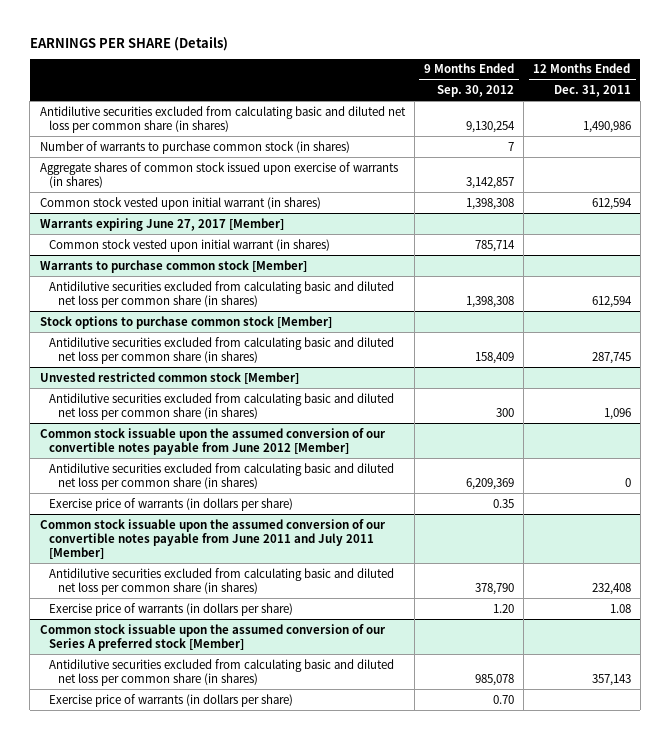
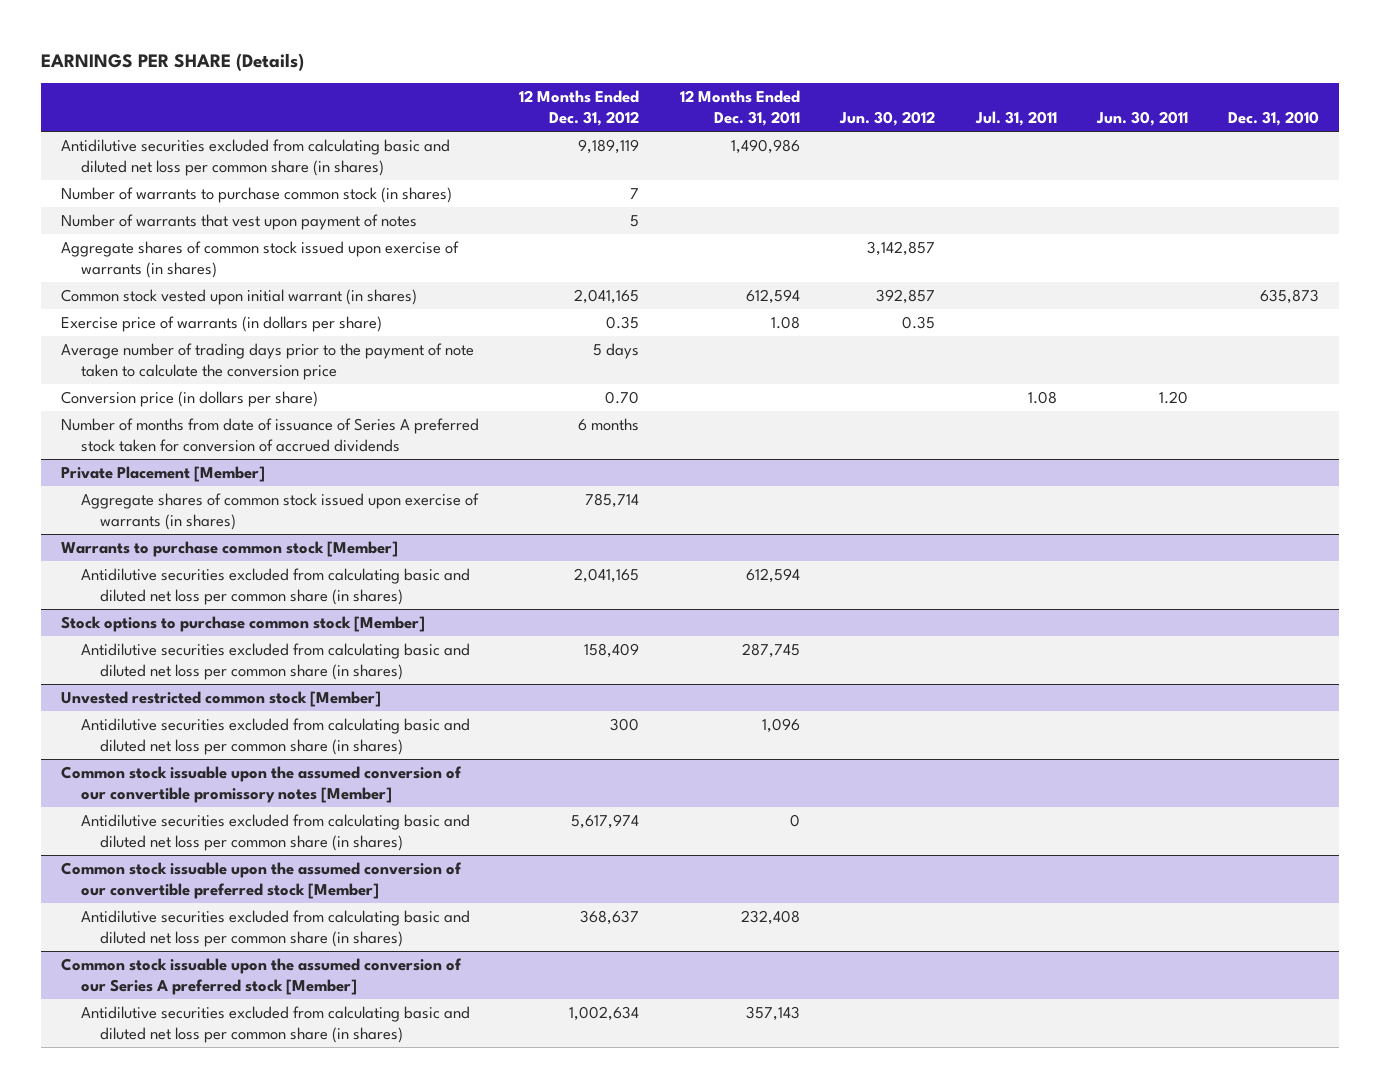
- | 9 Months Ended Sep. 30, 2012 | 12 Months Ended Dec. 31, 2011
+ | 12 Months Ended Dec. 31, 2012 | 12 Months Ended Dec. 31, 2011 | Jun. 30, 2012 | Jul. 31, 2011 | Jun. 30, 2011 | Dec. 31, 2010
+ Number of warrants that vest upon payment of notes | 5 | | | | |
- Warrants expiring June 27, 2017 [Member]
- Common stock vested upon initial warrant (in shares) | 785,714 |
+ Exercise price of warrants (in dollars per share) | 0.35 | 1.08 | 0.35 | | |
+ Average number of trading days prior to the payment of note taken to calculate the conversion price | 5 days | | | | |
+ Conversion price (in dollars per share) | 0.70 | | | 1.08 | 1.20 |
+ Number of months from date of issuance of Series A preferred stock taken for conversion of accrued dividends | 6 months | | | | |
+ Private Placement [Member]
+ Aggregate shares of common stock issued upon exercise of warrants (in shares) | 785,714 | | | | |
- Common stock issuable upon the assumed conversion of our convertible notes payable from June 2012 [Member]
+ Common stock issuable upon the assumed conversion of our convertible promissory notes [Member]
- Exercise price of warrants (in dollars per share) | 0.35 |
- Common stock issuable upon the assumed conversion of our convertible notes payable from June 2011 and July 2011 [Member]
+ Common stock issuable upon the assumed conversion of our convertible preferred stock [Member]
- Exercise price of warrants (in dollars per share) | 1.20 | 1.08
@ Common stock issuable upon the assumed conversion of our Series A preferred stock [Member]
- Exercise price of warrants (in dollars per share) | 0.70 |

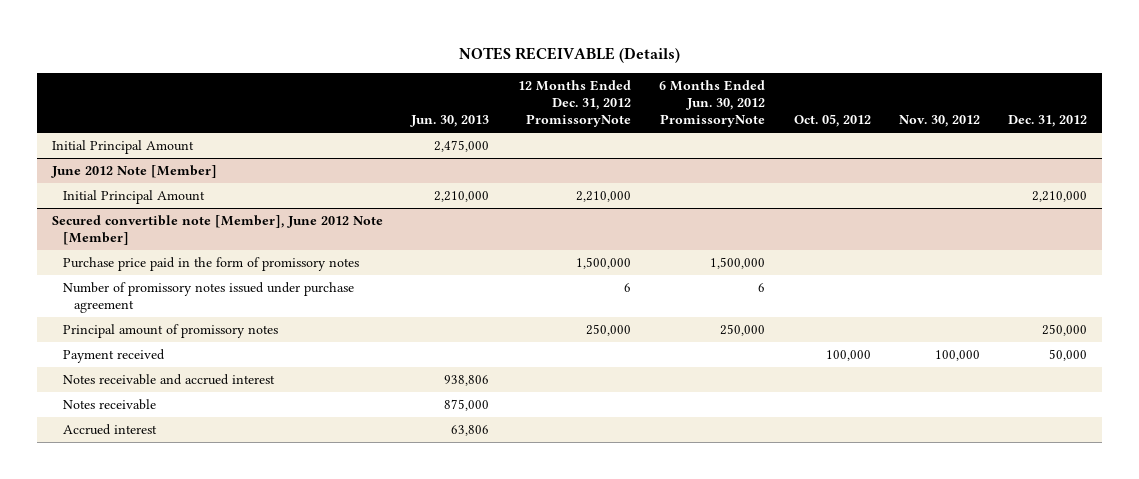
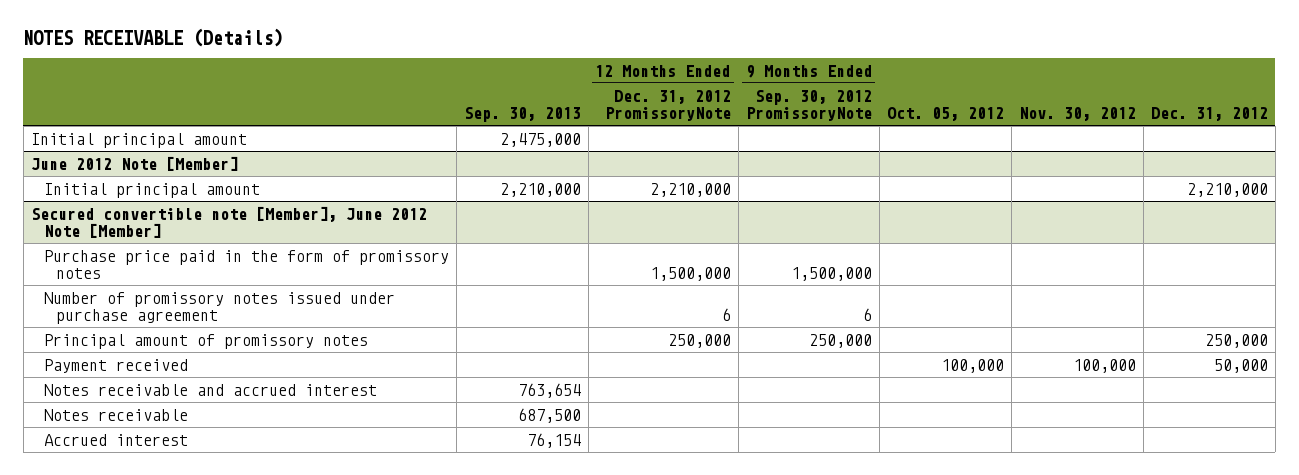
- | Jun. 30, 2013 | 12 Months Ended Dec. 31, 2012 PromissoryNote | 6 Months Ended Jun. 30, 2012 PromissoryNote | Oct. 05, 2012 | Nov. 30, 2012 | Dec. 31, 2012
+ | Sep. 30, 2013 | 12 Months Ended Dec. 31, 2012 PromissoryNote | 9 Months Ended Sep. 30, 2012 PromissoryNote | Oct. 05, 2012 | Nov. 30, 2012 | Dec. 31, 2012
- Initial Principal Amount | 2,475,000 | | | | |
+ Initial principal amount | 2,475,000 | | | | |
@ June 2012 Note [Member]
- Initial Principal Amount | 2,210,000 | 2,210,000 | | | | 2,210,000
+ Initial principal amount | 2,210,000 | 2,210,000 | | | | 2,210,000

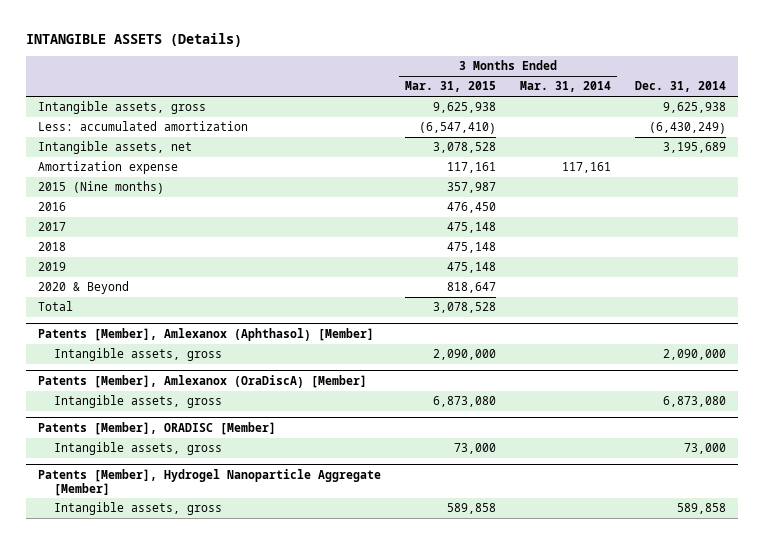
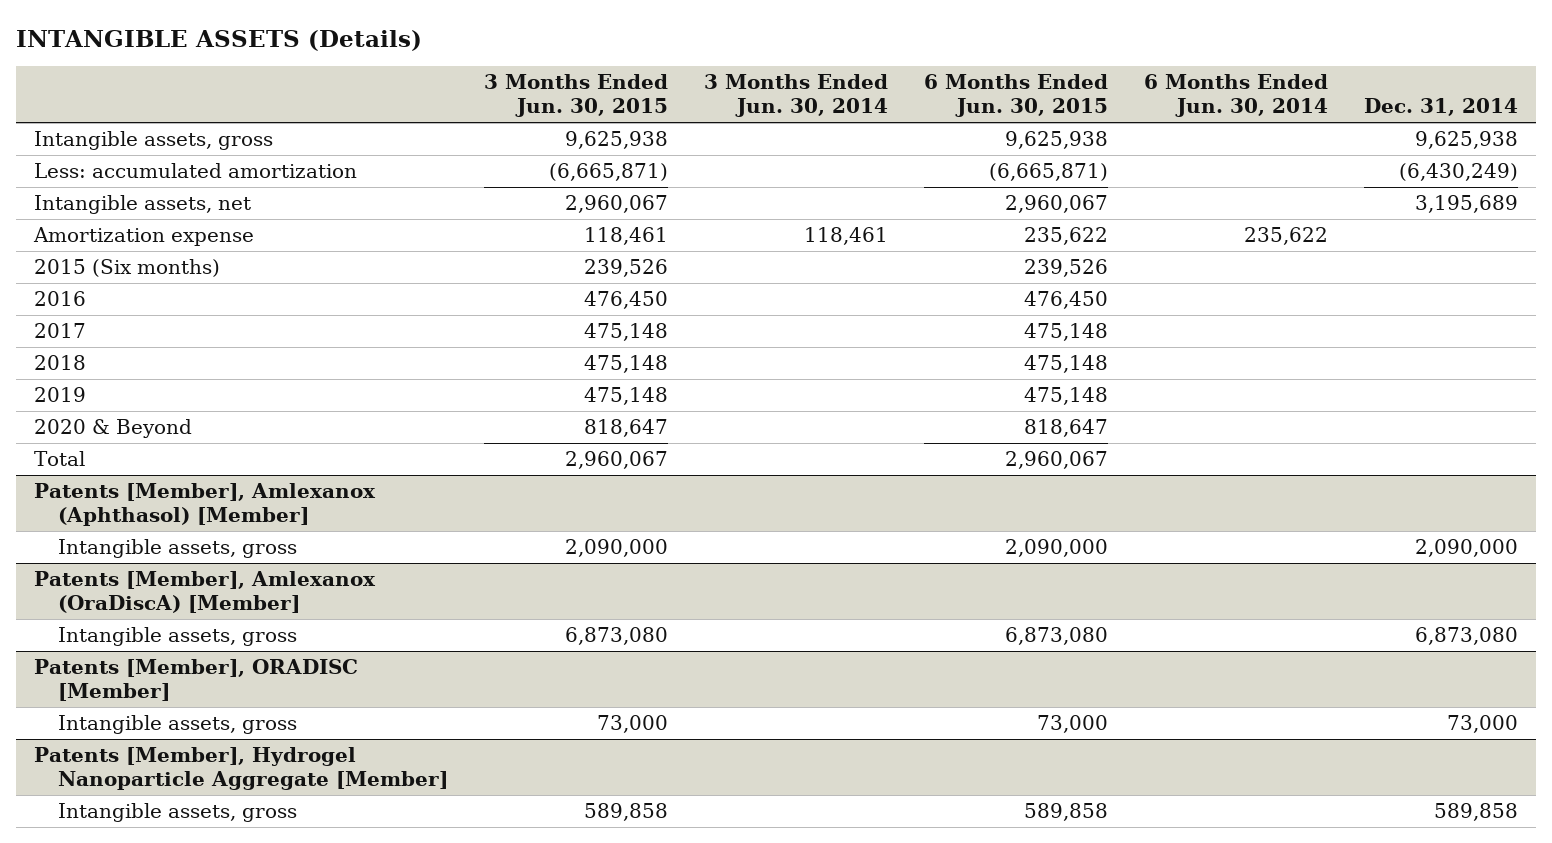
- | 3 Months Ended Mar. 31, 2015 | 3 Months Ended Mar. 31, 2014 | Dec. 31, 2014
+ | 3 Months Ended Jun. 30, 2015 | 3 Months Ended Jun. 30, 2014 | 6 Months Ended Jun. 30, 2015 | 6 Months Ended Jun. 30, 2014 | Dec. 31, 2014
- 2015 (Nine months) | 357,987 | |
+ 2015 (Six months) | 239,526 | | 239,526 | |

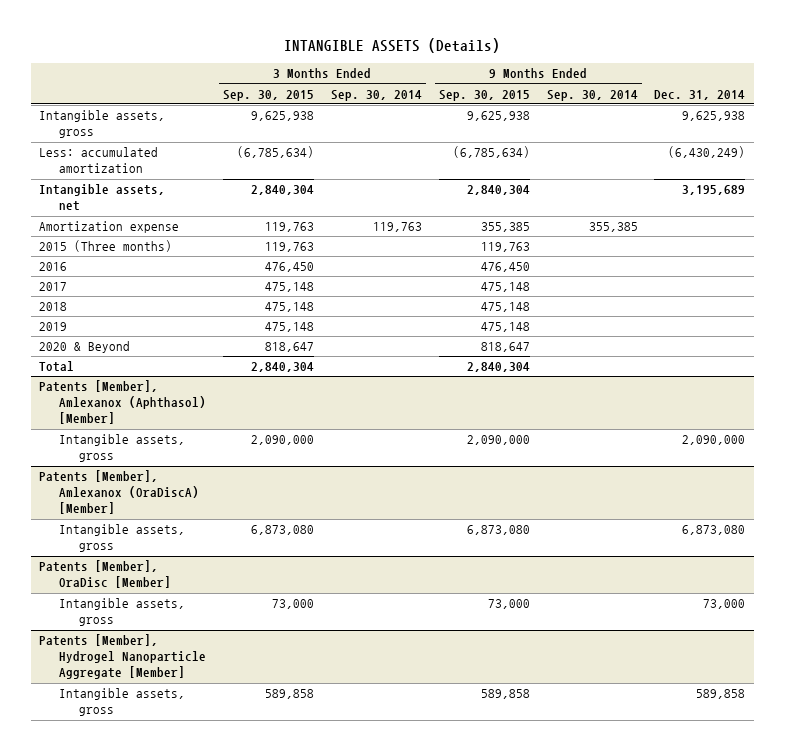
- | 3 Months Ended Jun. 30, 2015 | 3 Months Ended Jun. 30, 2014 | 6 Months Ended Jun. 30, 2015 | 6 Months Ended Jun. 30, 2014 | Dec. 31, 2014
+ | 3 Months Ended Sep. 30, 2015 | 3 Months Ended Sep. 30, 2014 | 9 Months Ended Sep. 30, 2015 | 9 Months Ended Sep. 30, 2014 | Dec. 31, 2014
- 2015 (Six months) | 239,526 | | 239,526 | |
+ 2015 (Three months) | 119,763 | | 119,763 | |
- Patents [Member], ORADISC [Member]
+ Patents [Member], OraDisc [Member]

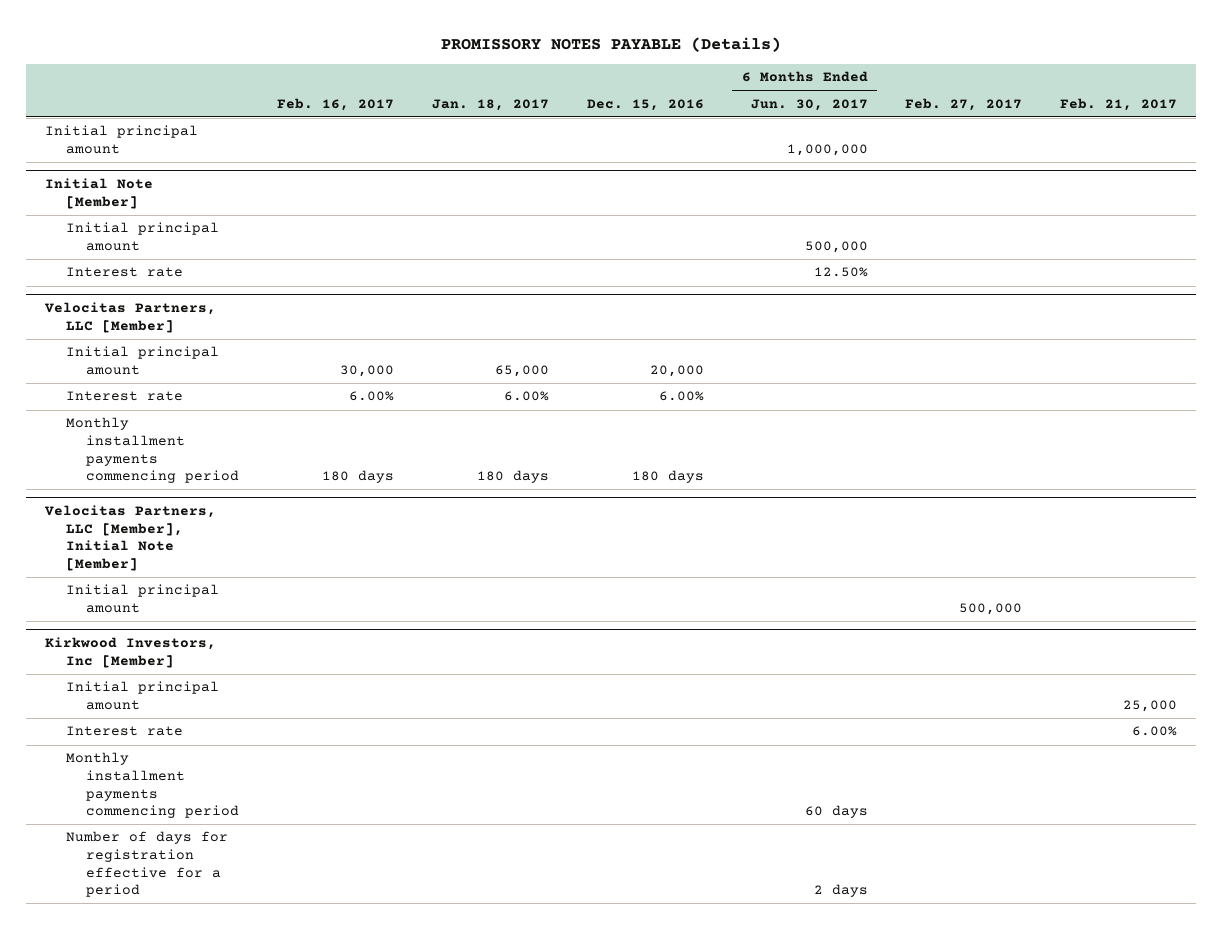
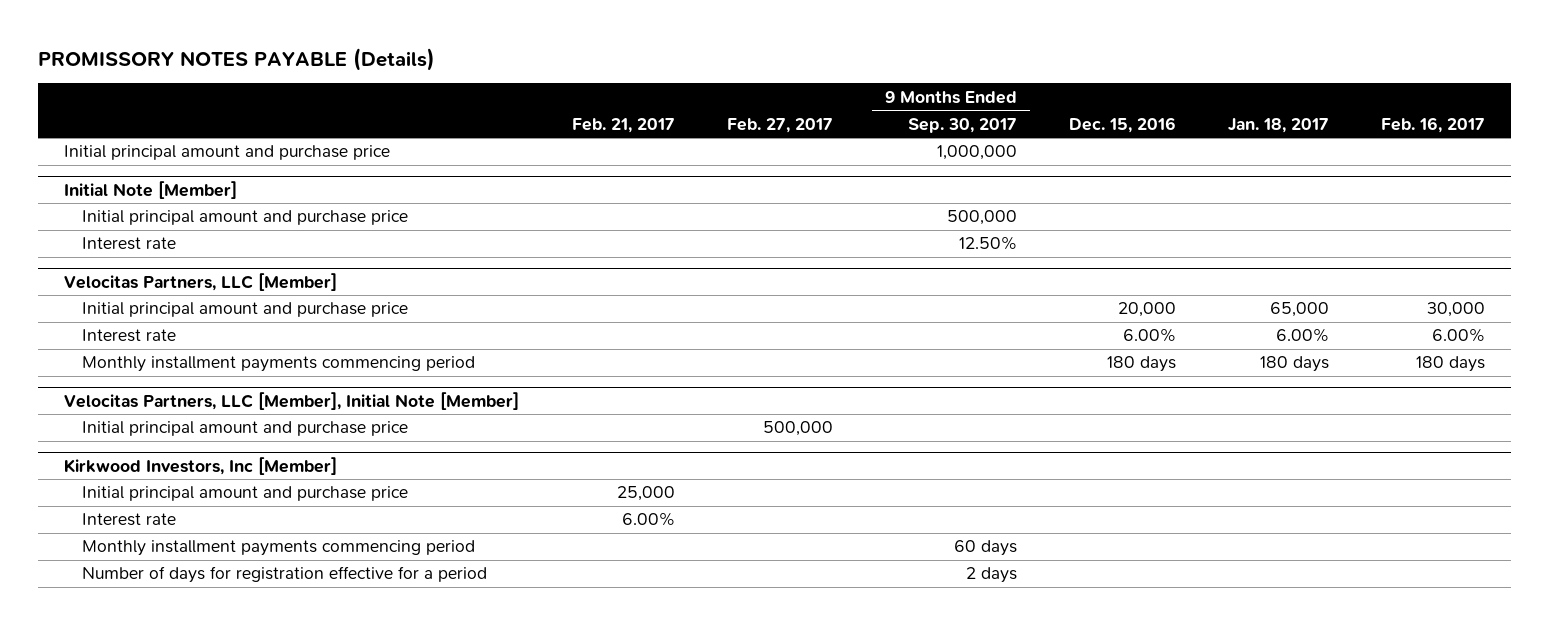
- | Feb. 16, 2017 | Jan. 18, 2017 | Dec. 15, 2016 | 6 Months Ended Jun. 30, 2017 | Feb. 27, 2017 | Feb. 21, 2017
+ | Feb. 21, 2017 | Feb. 27, 2017 | 9 Months Ended Sep. 30, 2017 | Dec. 15, 2016 | Jan. 18, 2017 | Feb. 16, 2017
- Initial principal amount | | | | 1,000,000 | |
+ Initial principal amount and purchase price | | | 1,000,000 | | |
@ Initial Note [Member]
- Initial principal amount | | | | 500,000 | |
+ Initial principal amount and purchase price | | | 500,000 | | |
@ Velocitas Partners, LLC [Member]
- Initial principal amount | 30,000 | 65,000 | 20,000 | | |
+ Initial principal amount and purchase price | | | | 20,000 | 65,000 | 30,000
@ Velocitas Partners, LLC [Member], Initial Note [Member]
- Initial principal amount | | | | | 500,000 |
+ Initial principal amount and purchase price | | 500,000 | | | |
@ Kirkwood Investors, Inc [Member]
- Initial principal amount | | | | | | 25,000
+ Initial principal amount and purchase price | 25,000 | | | | |

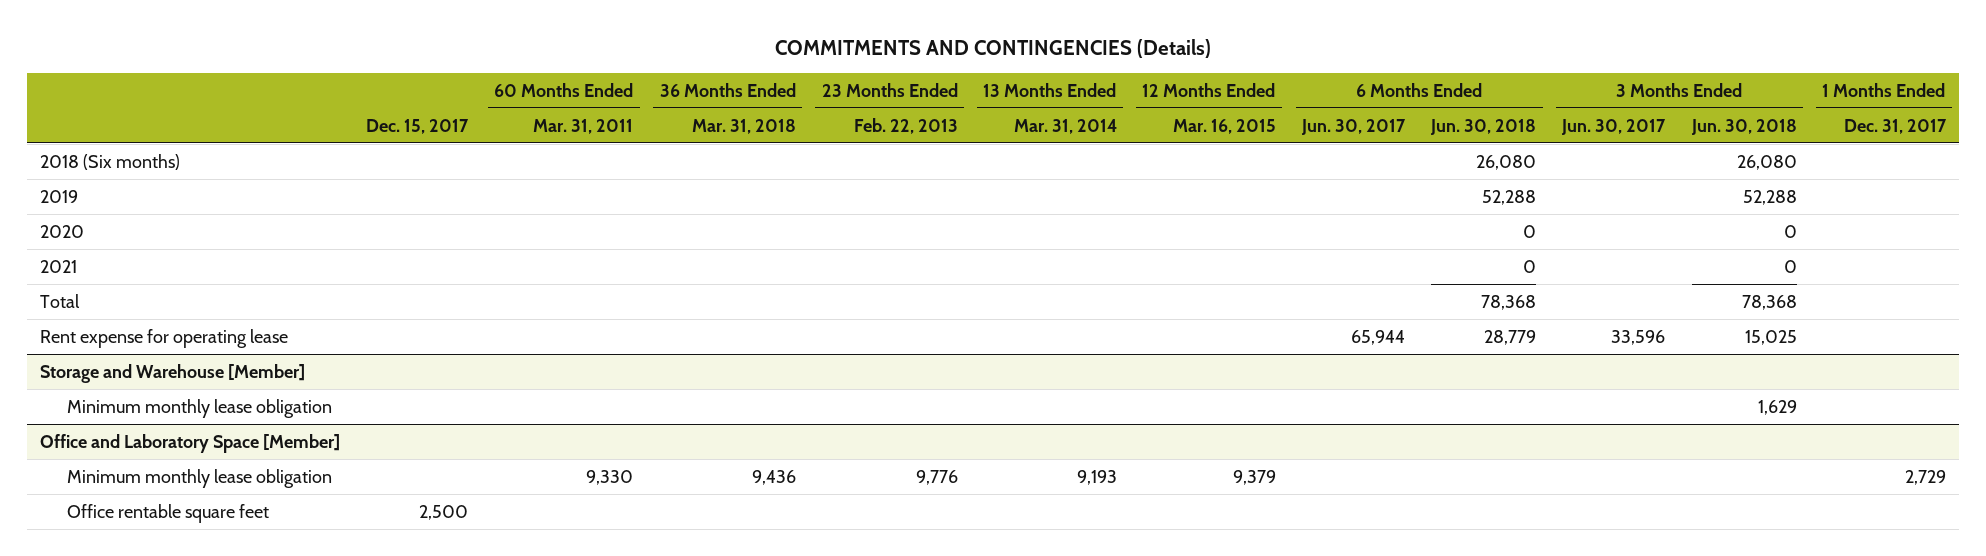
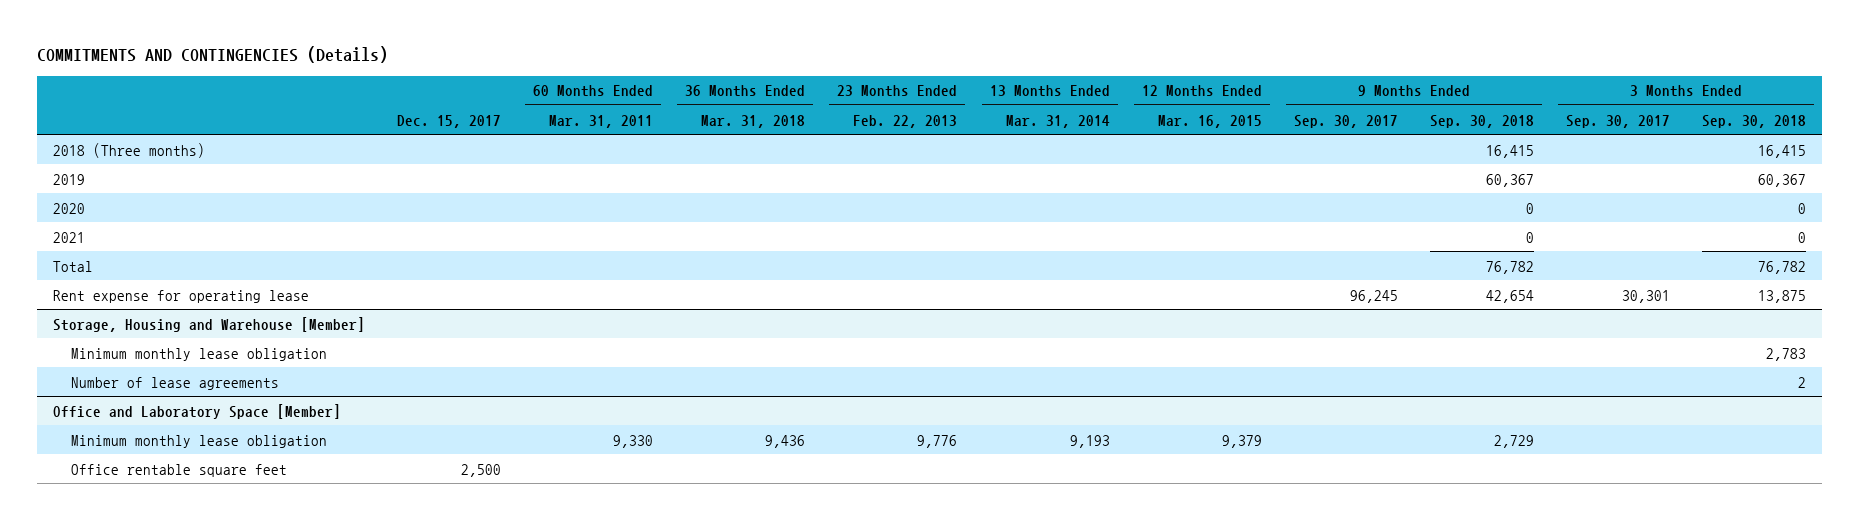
- | Dec. 15, 2017 | 60 Months Ended Mar. 31, 2011 | 36 Months Ended Mar. 31, 2018 | 23 Months Ended Feb. 22, 2013 | 13 Months Ended Mar. 31, 2014 | 12 Months Ended Mar. 16, 2015 | 6 Months Ended Jun. 30, 2017 | 6 Months Ended Jun. 30, 2018 | 3 Months Ended Jun. 30, 2017 | 3 Months Ended Jun. 30, 2018 | 1 Months Ended Dec. 31, 2017
+ | Dec. 15, 2017 | 60 Months Ended Mar. 31, 2011 | 36 Months Ended Mar. 31, 2018 | 23 Months Ended Feb. 22, 2013 | 13 Months Ended Mar. 31, 2014 | 12 Months Ended Mar. 16, 2015 | 9 Months Ended Sep. 30, 2017 | 9 Months Ended Sep. 30, 2018 | 3 Months Ended Sep. 30, 2017 | 3 Months Ended Sep. 30, 2018
- 2018 (Six months) | | | | | | | | 26,080 | | 26,080 |
+ 2018 (Three months) | | | | | | | | 16,415 | | 16,415
- Storage and Warehouse [Member]
+ Storage, Housing and Warehouse [Member]
+ Number of lease agreements | | | | | | | | | | 2

